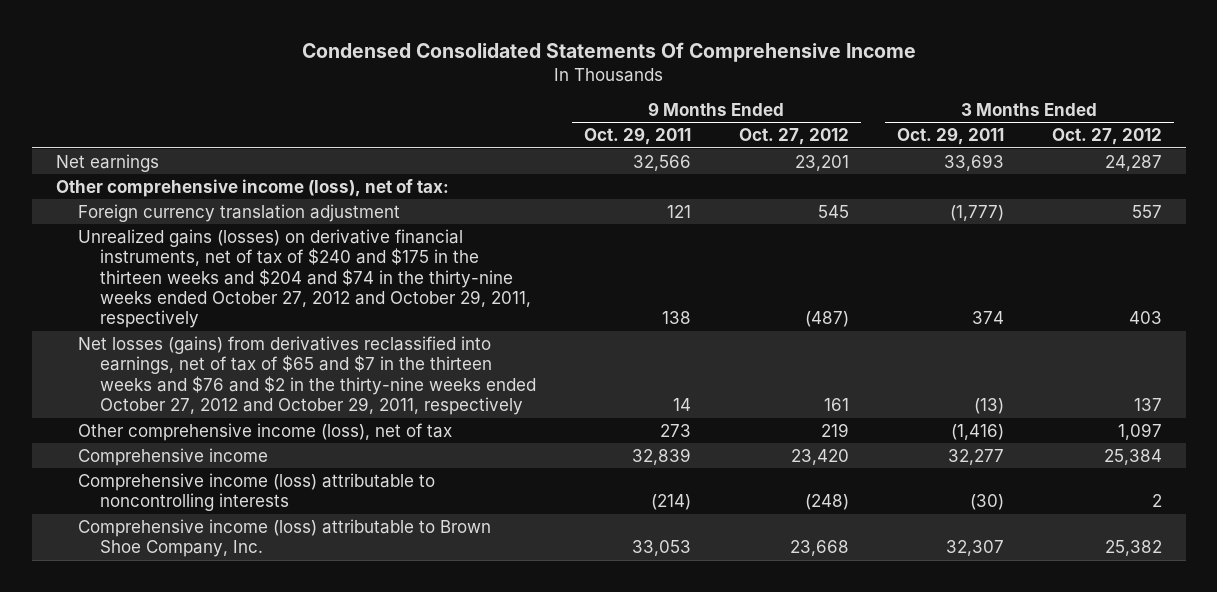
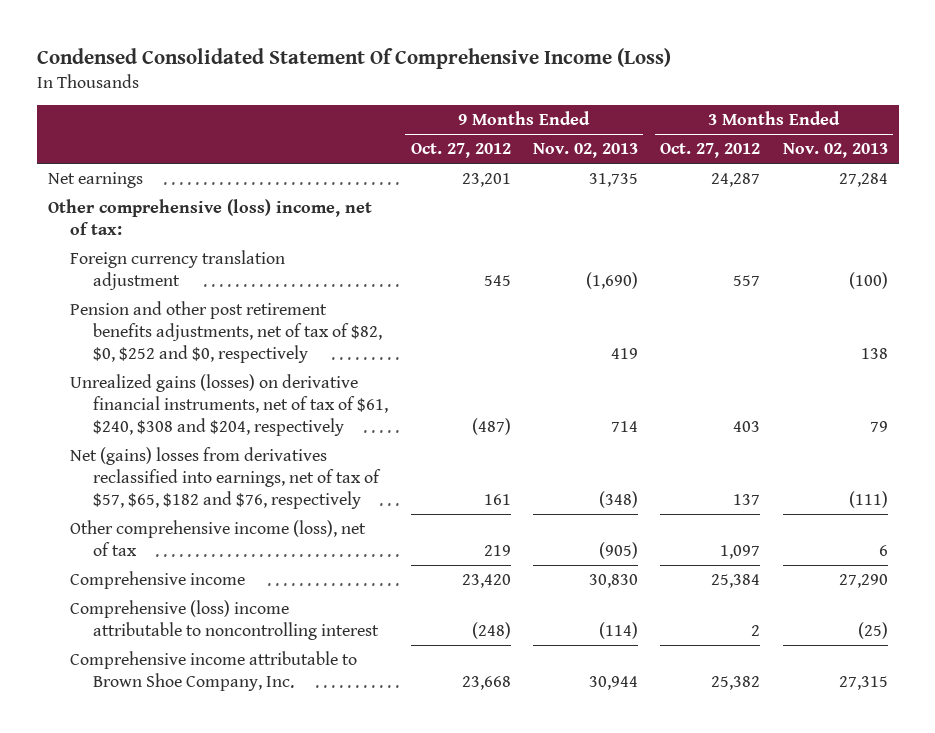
- Condensed Consolidated Statements Of Comprehensive Income
+ Condensed Consolidated Statement Of Comprehensive Income (Loss)
- | 9 Months Ended Oct. 29, 2011 | 9 Months Ended Oct. 27, 2012 | 3 Months Ended Oct. 29, 2011 | 3 Months Ended Oct. 27, 2012
+ | 9 Months Ended Oct. 27, 2012 | 9 Months Ended Nov. 02, 2013 | 3 Months Ended Oct. 27, 2012 | 3 Months Ended Nov. 02, 2013
- Other comprehensive income (loss), net of tax:
+ Other comprehensive (loss) income, net of tax:
- Unrealized gains (losses) on derivative financial instruments, net of tax of $240 and $175 in the thirteen weeks and $204 and $74 in the thirty-nine weeks ended October 27, 2012 and October 29, 2011, respectively | 138 | (487) | 374 | 403
- Net losses (gains) from derivatives reclassified into earnings, net of tax of $65 and $7 in the thirteen weeks and $76 and $2 in the thirty-nine weeks ended October 27, 2012 and October 29, 2011, respectively | 14 | 161 | (13) | 137
+ Pension and other post retirement benefits adjustments, net of tax of $82, $0, $252 and $0, respectively | | 419 | | 138
+ Unrealized gains (losses) on derivative financial instruments, net of tax of $61, $240, $308 and $204, respectively | (487) | 714 | 403 | 79
+ Net (gains) losses from derivatives reclassified into earnings, net of tax of $57, $65, $182 and $76, respectively | 161 | (348) | 137 | (111)
- Comprehensive income (loss) attributable to noncontrolling interests | (214) | (248) | (30) | 2
- Comprehensive income (loss) attributable to Brown Shoe Company, Inc. | 33,053 | 23,668 | 32,307 | 25,382
+ Comprehensive (loss) income attributable to noncontrolling interest | (248) | (114) | 2 | (25)
+ Comprehensive income attributable to Brown Shoe Company, Inc. | 23,668 | 30,944 | 25,382 | 27,315

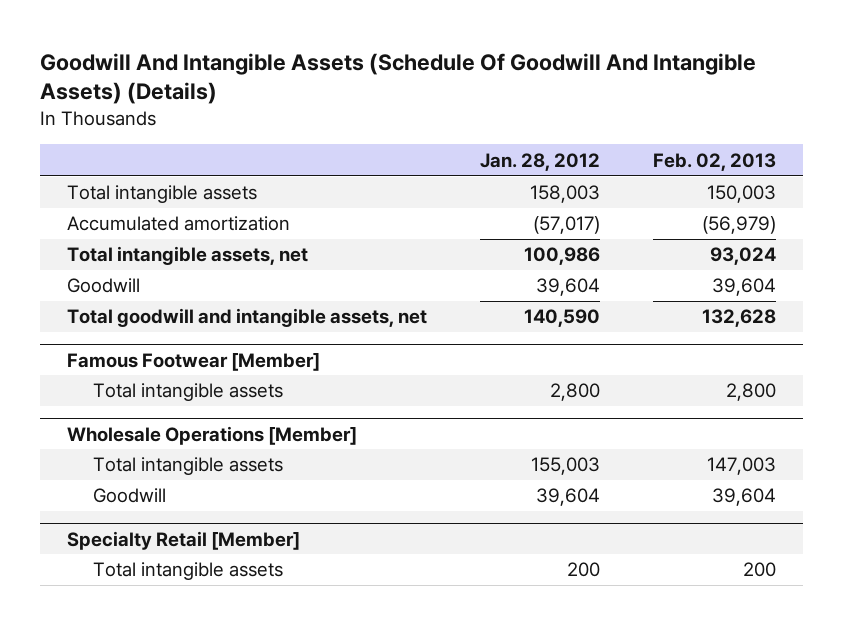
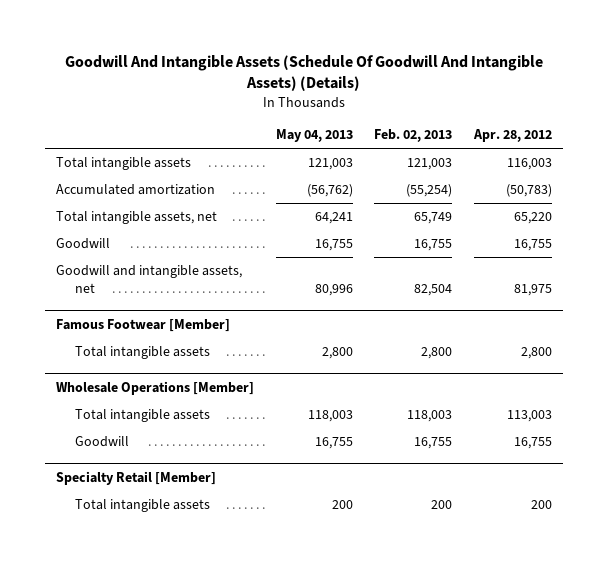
- | Jan. 28, 2012 | Feb. 02, 2013
+ | May 04, 2013 | Feb. 02, 2013 | Apr. 28, 2012
- Total intangible assets | 158,003 | 150,003
- Accumulated amortization | (57,017) | (56,979)
- Total intangible assets, net | 100,986 | 93,024
- Goodwill | 39,604 | 39,604
- Total goodwill and intangible assets, net | 140,590 | 132,628
+ Total intangible assets | 121,003 | 121,003 | 116,003
+ Accumulated amortization | (56,762) | (55,254) | (50,783)
+ Total intangible assets, net | 64,241 | 65,749 | 65,220
+ Goodwill | 16,755 | 16,755 | 16,755
+ Goodwill and intangible assets, net | 80,996 | 82,504 | 81,975
@ Wholesale Operations [Member]
- Total intangible assets | 155,003 | 147,003
- Goodwill | 39,604 | 39,604
+ Total intangible assets | 118,003 | 118,003 | 113,003
+ Goodwill | 16,755 | 16,755 | 16,755

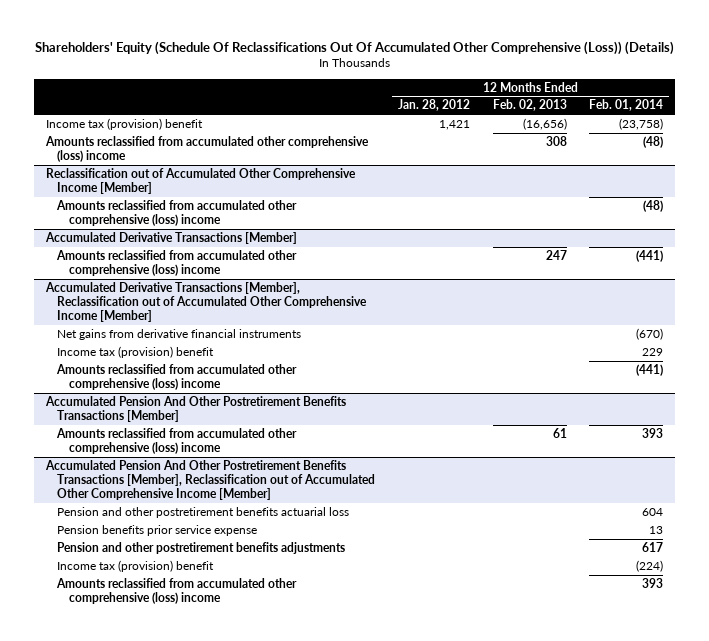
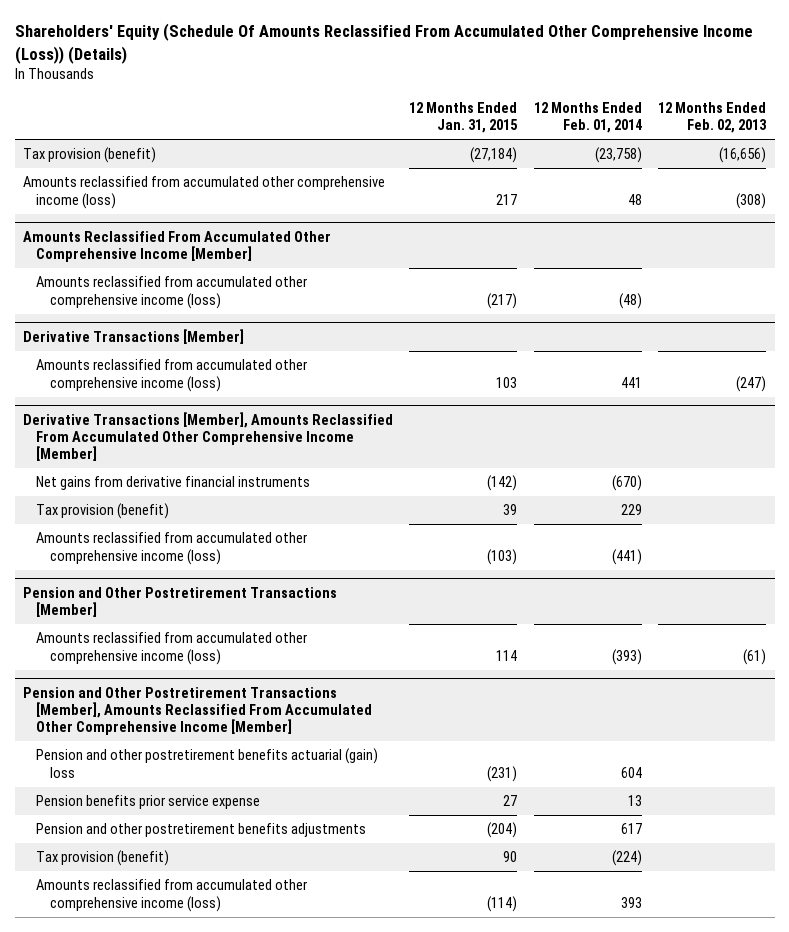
- Shareholders' Equity (Schedule Of Reclassifications Out Of Accumulated Other Comprehensive (Loss)) (Details)
+ Shareholders' Equity (Schedule Of Amounts Reclassified From Accumulated Other Comprehensive Income (Loss)) (Details)
- | 12 Months Ended Jan. 28, 2012 | 12 Months Ended Feb. 02, 2013 | 12 Months Ended Feb. 01, 2014
+ | 12 Months Ended Jan. 31, 2015 | 12 Months Ended Feb. 01, 2014 | 12 Months Ended Feb. 02, 2013
- Income tax (provision) benefit | 1,421 | (16,656) | (23,758)
- Amounts reclassified from accumulated other comprehensive (loss) income | | 308 | (48)
- Reclassification out of Accumulated Other Comprehensive Income [Member]
- Amounts reclassified from accumulated other comprehensive (loss) income | | | (48)
- Accumulated Derivative Transactions [Member]
- Amounts reclassified from accumulated other comprehensive (loss) income | | 247 | (441)
- Accumulated Derivative Transactions [Member], Reclassification out of Accumulated Other Comprehensive Income [Member]
+ Tax provision (benefit) | (27,184) | (23,758) | (16,656)
+ Amounts reclassified from accumulated other comprehensive income (loss) | 217 | 48 | (308)
+ Amounts Reclassified From Accumulated Other Comprehensive Income [Member]
+ Amounts reclassified from accumulated other comprehensive income (loss) | (217) | (48) |
+ Derivative Transactions [Member]
+ Amounts reclassified from accumulated other comprehensive income (loss) | 103 | 441 | (247)
+ Derivative Transactions [Member], Amounts Reclassified From Accumulated Other Comprehensive Income [Member]
- Income tax (provision) benefit | | | 229
- Amounts reclassified from accumulated other comprehensive (loss) income | | | (441)
- Accumulated Pension And Other Postretirement Benefits Transactions [Member]
- Amounts reclassified from accumulated other comprehensive (loss) income | | 61 | 393
- Accumulated Pension And Other Postretirement Benefits Transactions [Member], Reclassification out of Accumulated Other Comprehensive Income [Member]
- Pension and other postretirement benefits actuarial loss | | | 604
+ Tax provision (benefit) | 39 | 229 |
+ Amounts reclassified from accumulated other comprehensive income (loss) | (103) | (441) |
+ Pension and Other Postretirement Transactions [Member]
+ Amounts reclassified from accumulated other comprehensive income (loss) | 114 | (393) | (61)
+ Pension and Other Postretirement Transactions [Member], Amounts Reclassified From Accumulated Other Comprehensive Income [Member]
+ Pension and other postretirement benefits actuarial (gain) loss | (231) | 604 |
- Income tax (provision) benefit | | | (224)
- Amounts reclassified from accumulated other comprehensive (loss) income | | | 393
+ Tax provision (benefit) | 90 | (224) |
+ Amounts reclassified from accumulated other comprehensive income (loss) | (114) | 393 |

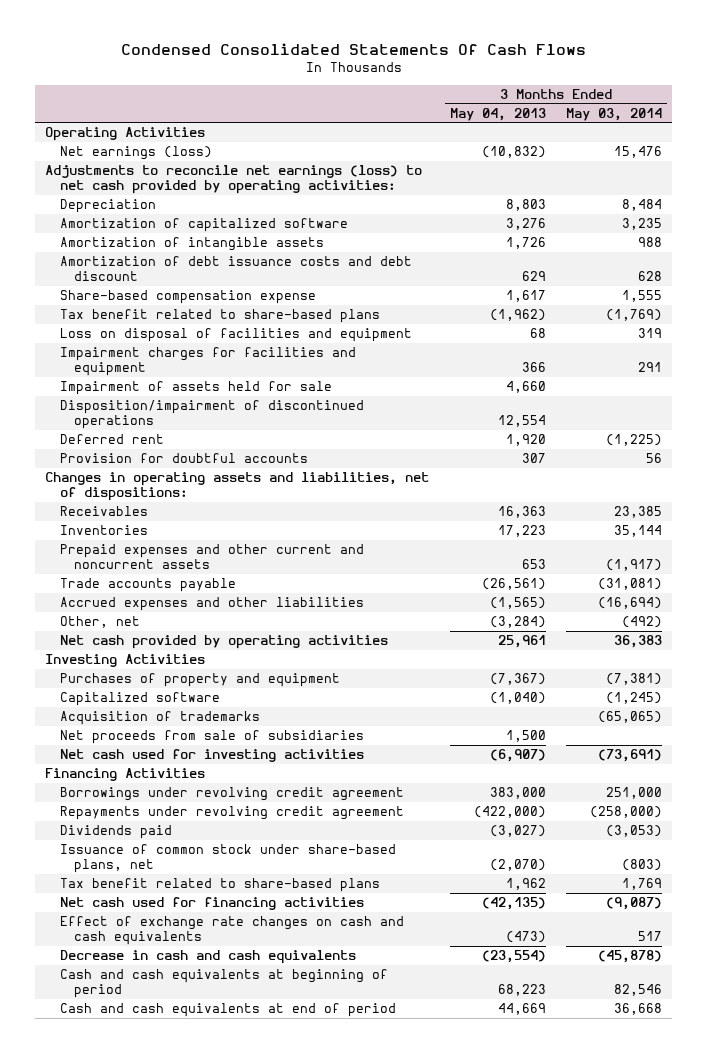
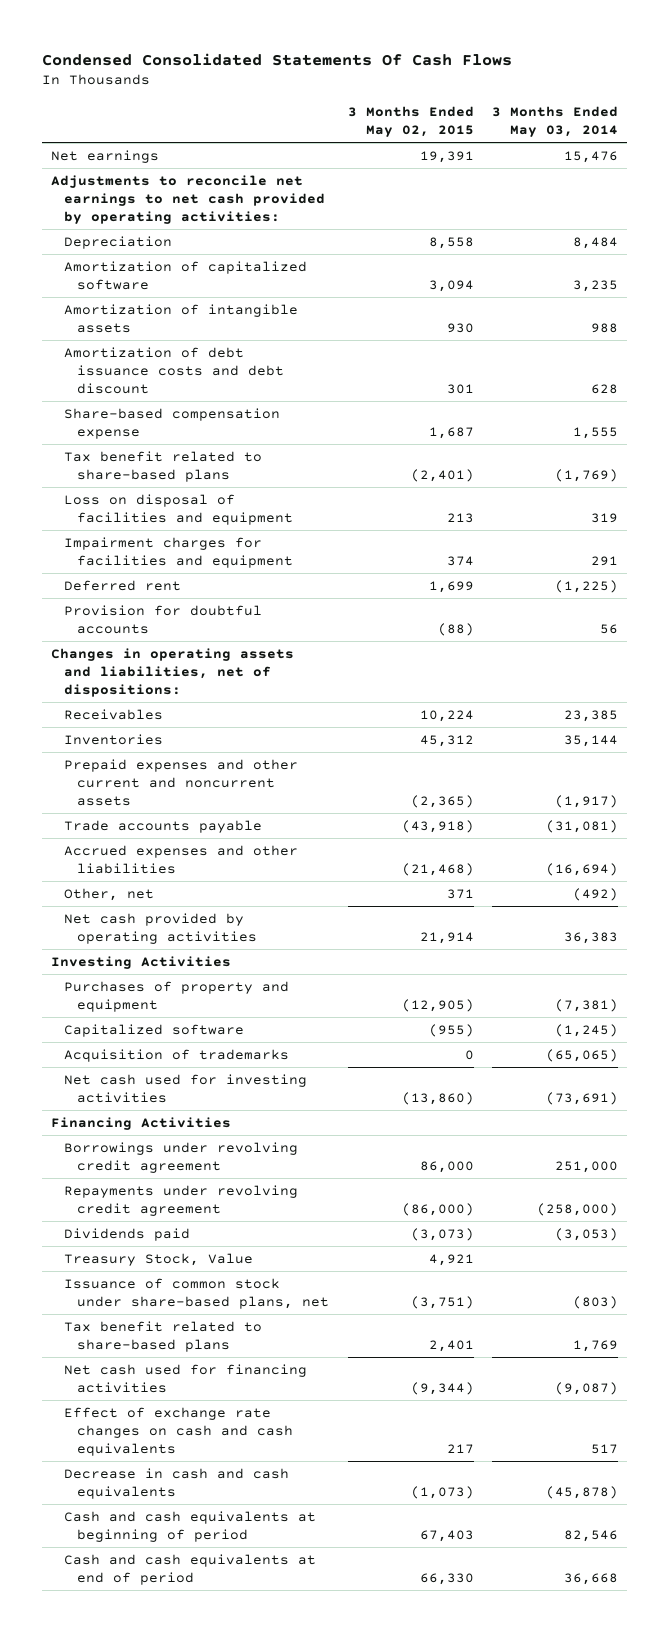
- | 3 Months Ended May 04, 2013 | 3 Months Ended May 03, 2014
+ | 3 Months Ended May 02, 2015 | 3 Months Ended May 03, 2014
- Operating Activities
- Net earnings (loss) | (10,832) | 15,476
- Adjustments to reconcile net earnings (loss) to net cash provided by operating activities:
+ Net earnings | 19,391 | 15,476
+ Adjustments to reconcile net earnings to net cash provided by operating activities:
- Impairment of assets held for sale | 4,660 |
- Disposition/impairment of discontinued operations | 12,554 |
- Net proceeds from sale of subsidiaries | 1,500 |
+ Treasury Stock, Value | 4,921 |

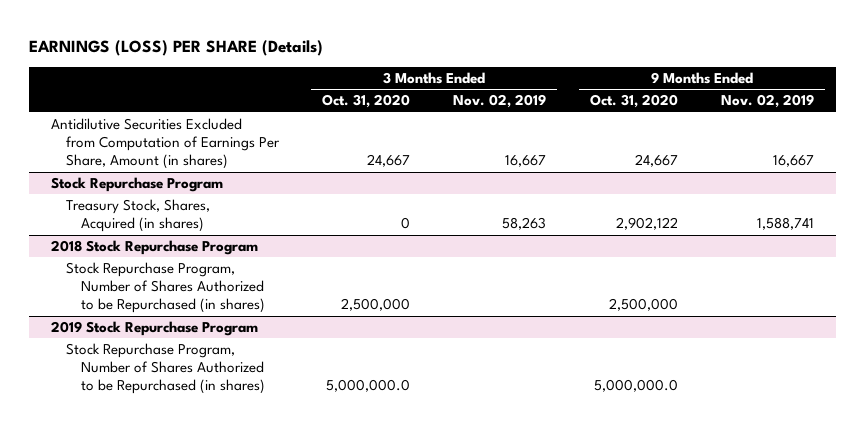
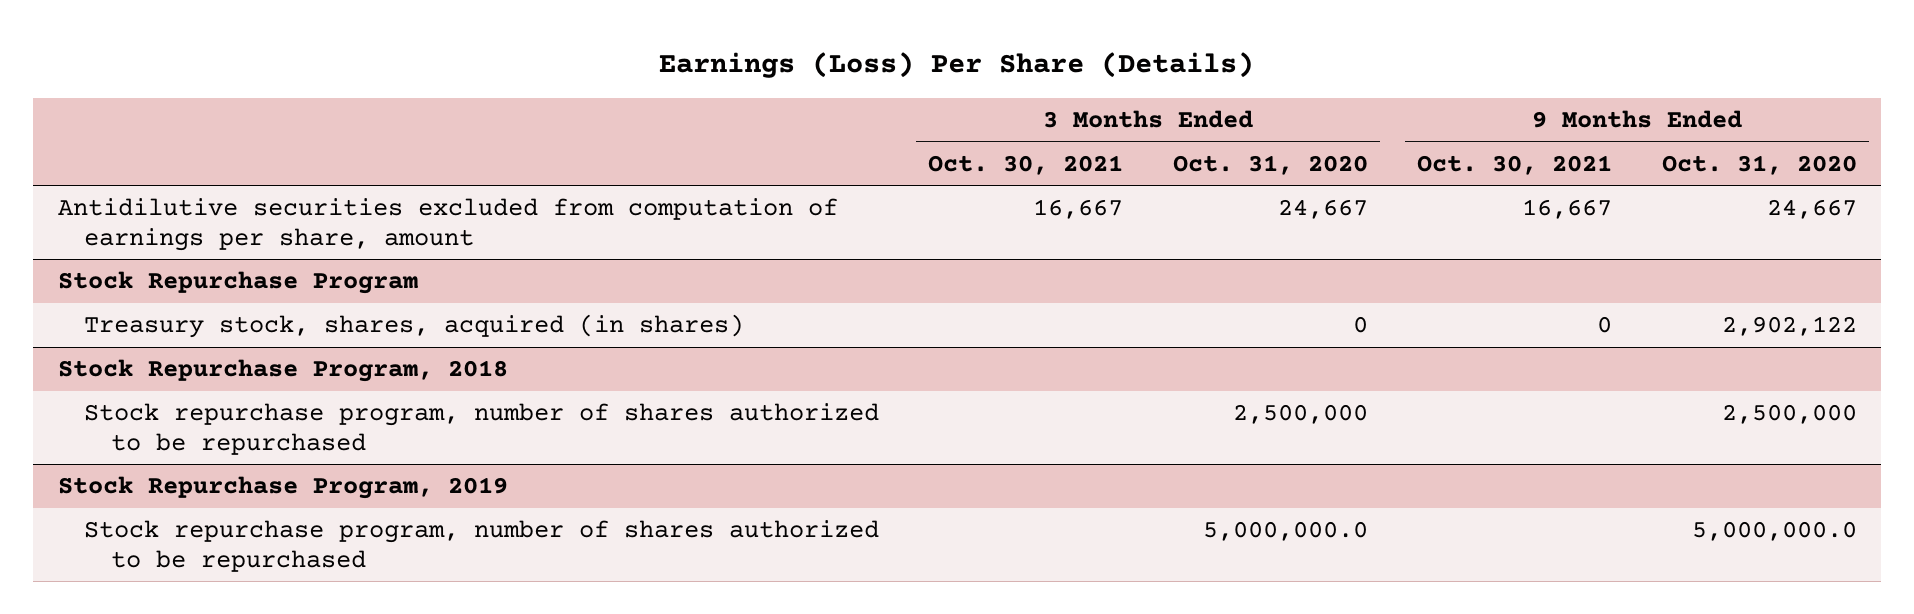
- EARNINGS (LOSS) PER SHARE (Details)
+ Earnings (Loss) Per Share (Details)
- | 3 Months Ended Oct. 31, 2020 | 3 Months Ended Nov. 02, 2019 | 9 Months Ended Oct. 31, 2020 | 9 Months Ended Nov. 02, 2019
+ | 3 Months Ended Oct. 30, 2021 | 3 Months Ended Oct. 31, 2020 | 9 Months Ended Oct. 30, 2021 | 9 Months Ended Oct. 31, 2020
- Antidilutive Securities Excluded from Computation of Earnings Per Share, Amount (in shares) | 24,667 | 16,667 | 24,667 | 16,667
+ Antidilutive securities excluded from computation of earnings per share, amount | 16,667 | 24,667 | 16,667 | 24,667
@ Stock Repurchase Program
- Treasury Stock, Shares, Acquired (in shares) | 0 | 58,263 | 2,902,122 | 1,588,741
- 2018 Stock Repurchase Program
- Stock Repurchase Program, Number of Shares Authorized to be Repurchased (in shares) | 2,500,000 | | 2,500,000 |
- 2019 Stock Repurchase Program
- Stock Repurchase Program, Number of Shares Authorized to be Repurchased (in shares) | 5,000,000.0 | | 5,000,000.0 |
@ Stock Repurchase Program
+ Treasury stock, shares, acquired (in shares) | | 0 | 0 | 2,902,122
+ Stock Repurchase Program, 2018
+ Stock repurchase program, number of shares authorized to be repurchased | | 2,500,000 | | 2,500,000
+ Stock Repurchase Program, 2019
+ Stock repurchase program, number of shares authorized to be repurchased | | 5,000,000.0 | | 5,000,000.0

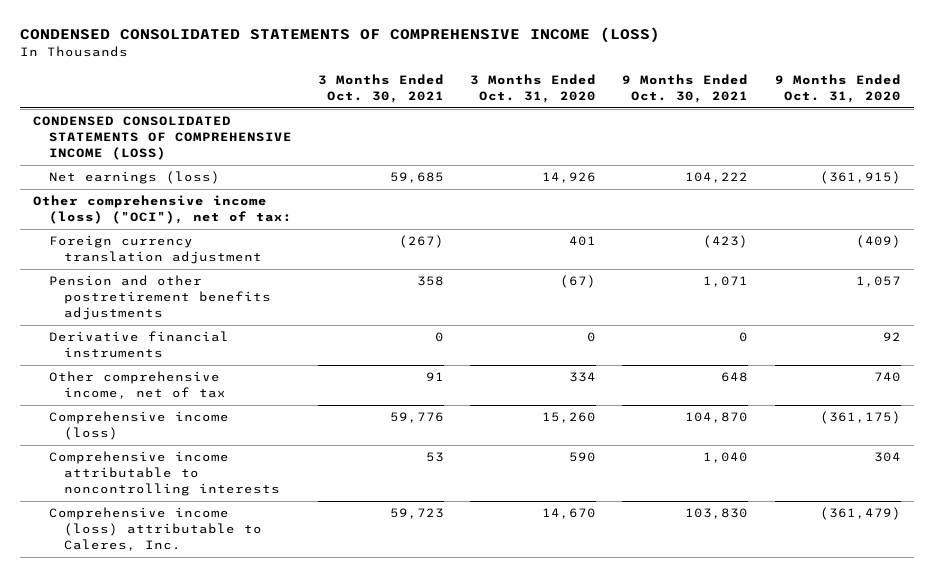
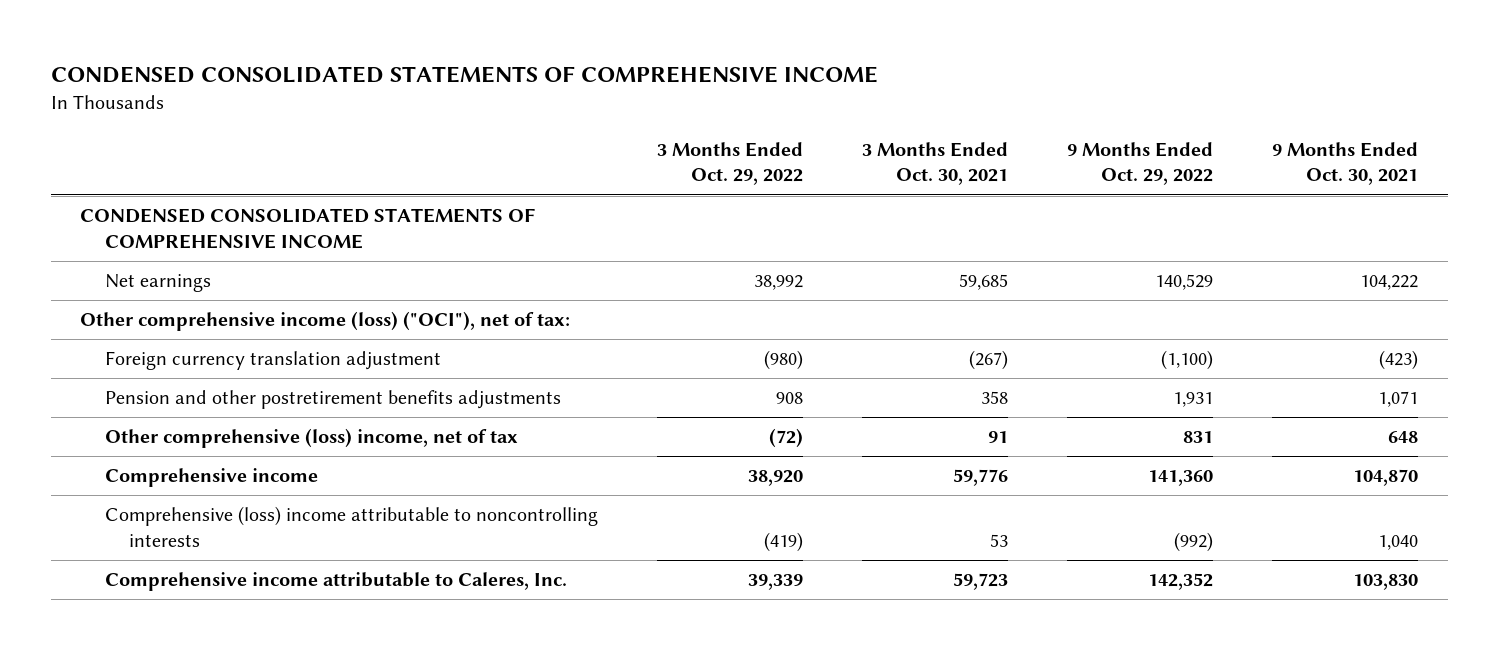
- CONDENSED CONSOLIDATED STATEMENTS OF COMPREHENSIVE INCOME (LOSS)
+ CONDENSED CONSOLIDATED STATEMENTS OF COMPREHENSIVE INCOME
- | 3 Months Ended Oct. 30, 2021 | 3 Months Ended Oct. 31, 2020 | 9 Months Ended Oct. 30, 2021 | 9 Months Ended Oct. 31, 2020
+ | 3 Months Ended Oct. 29, 2022 | 3 Months Ended Oct. 30, 2021 | 9 Months Ended Oct. 29, 2022 | 9 Months Ended Oct. 30, 2021
- CONDENSED CONSOLIDATED STATEMENTS OF COMPREHENSIVE INCOME (LOSS)
- Net earnings (loss) | 59,685 | 14,926 | 104,222 | (361,915)
+ CONDENSED CONSOLIDATED STATEMENTS OF COMPREHENSIVE INCOME
+ Net earnings | 38,992 | 59,685 | 140,529 | 104,222
- Derivative financial instruments | 0 | 0 | 0 | 92
- Other comprehensive income, net of tax | 91 | 334 | 648 | 740
- Comprehensive income (loss) | 59,776 | 15,260 | 104,870 | (361,175)
- Comprehensive income attributable to noncontrolling interests | 53 | 590 | 1,040 | 304
- Comprehensive income (loss) attributable to Caleres, Inc. | 59,723 | 14,670 | 103,830 | (361,479)
+ Other comprehensive (loss) income, net of tax | (72) | 91 | 831 | 648
+ Comprehensive income | 38,920 | 59,776 | 141,360 | 104,870
+ Comprehensive (loss) income attributable to noncontrolling interests | (419) | 53 | (992) | 1,040
+ Comprehensive income attributable to Caleres, Inc. | 39,339 | 59,723 | 142,352 | 103,830

